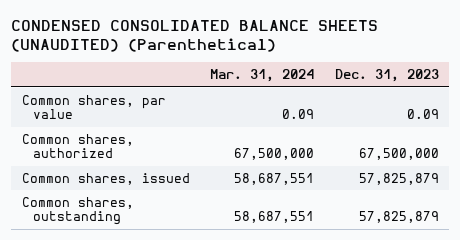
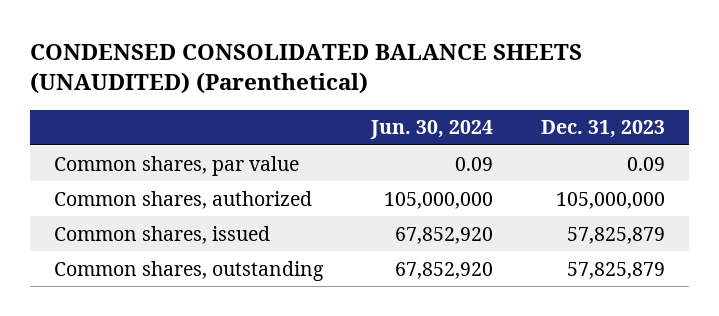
- | Mar. 31, 2024 | Dec. 31, 2023
+ | Jun. 30, 2024 | Dec. 31, 2023
- Common shares, authorized | 67,500,000 | 67,500,000
+ Common shares, authorized | 105,000,000 | 105,000,000

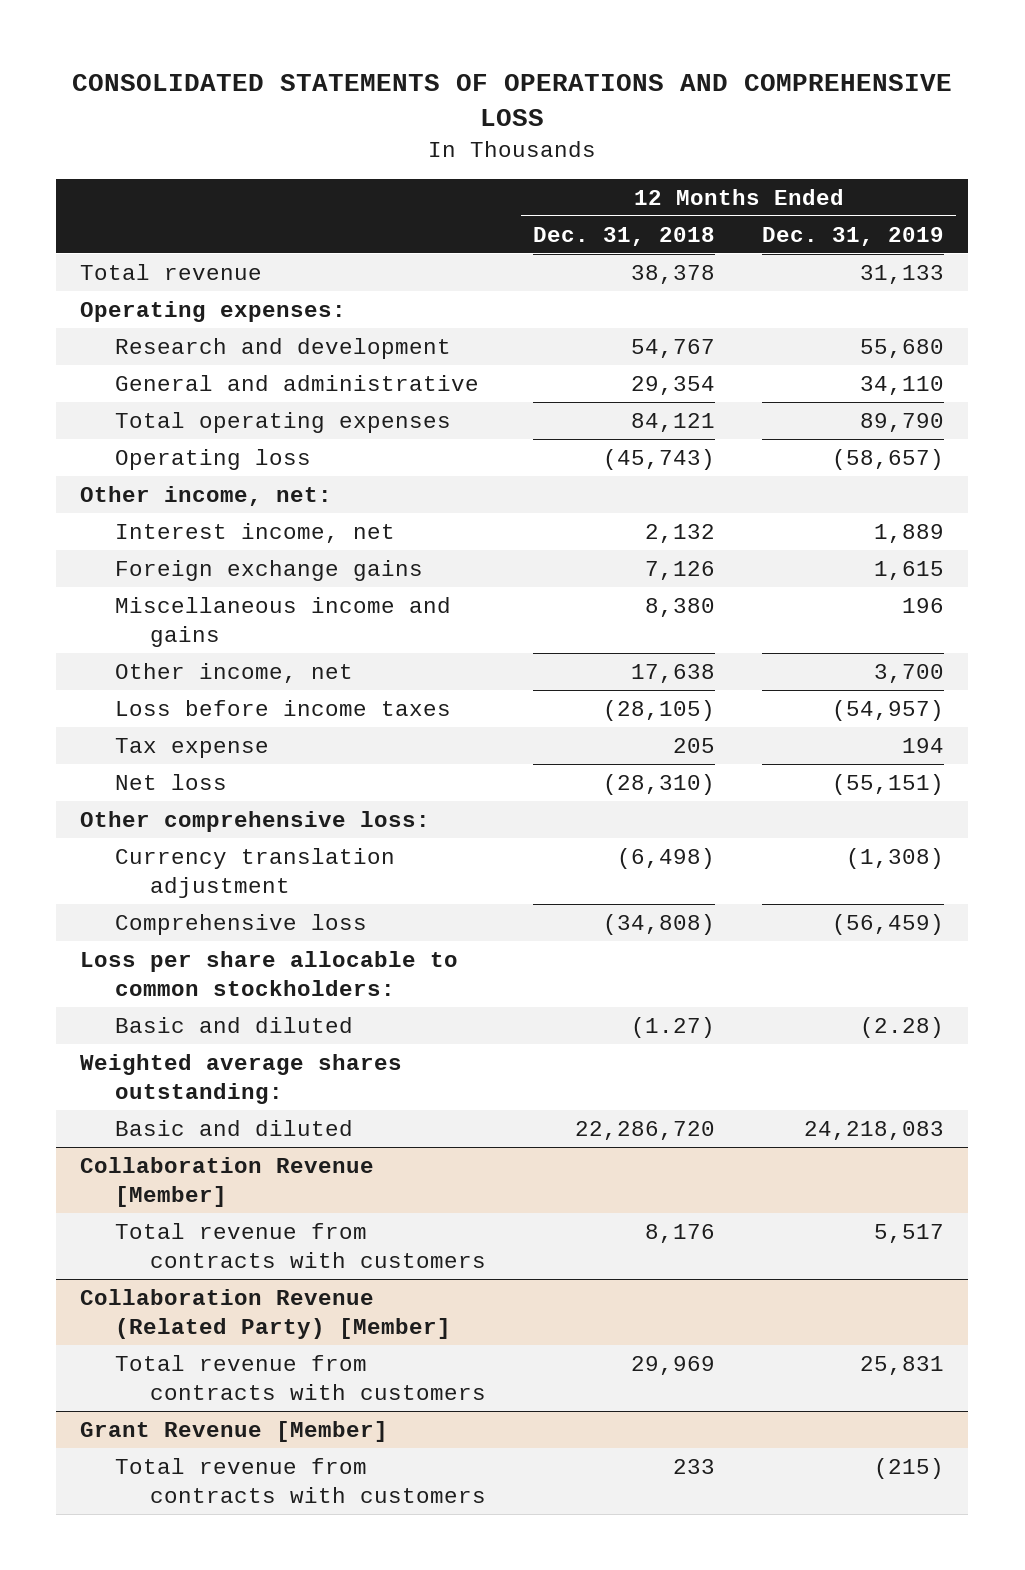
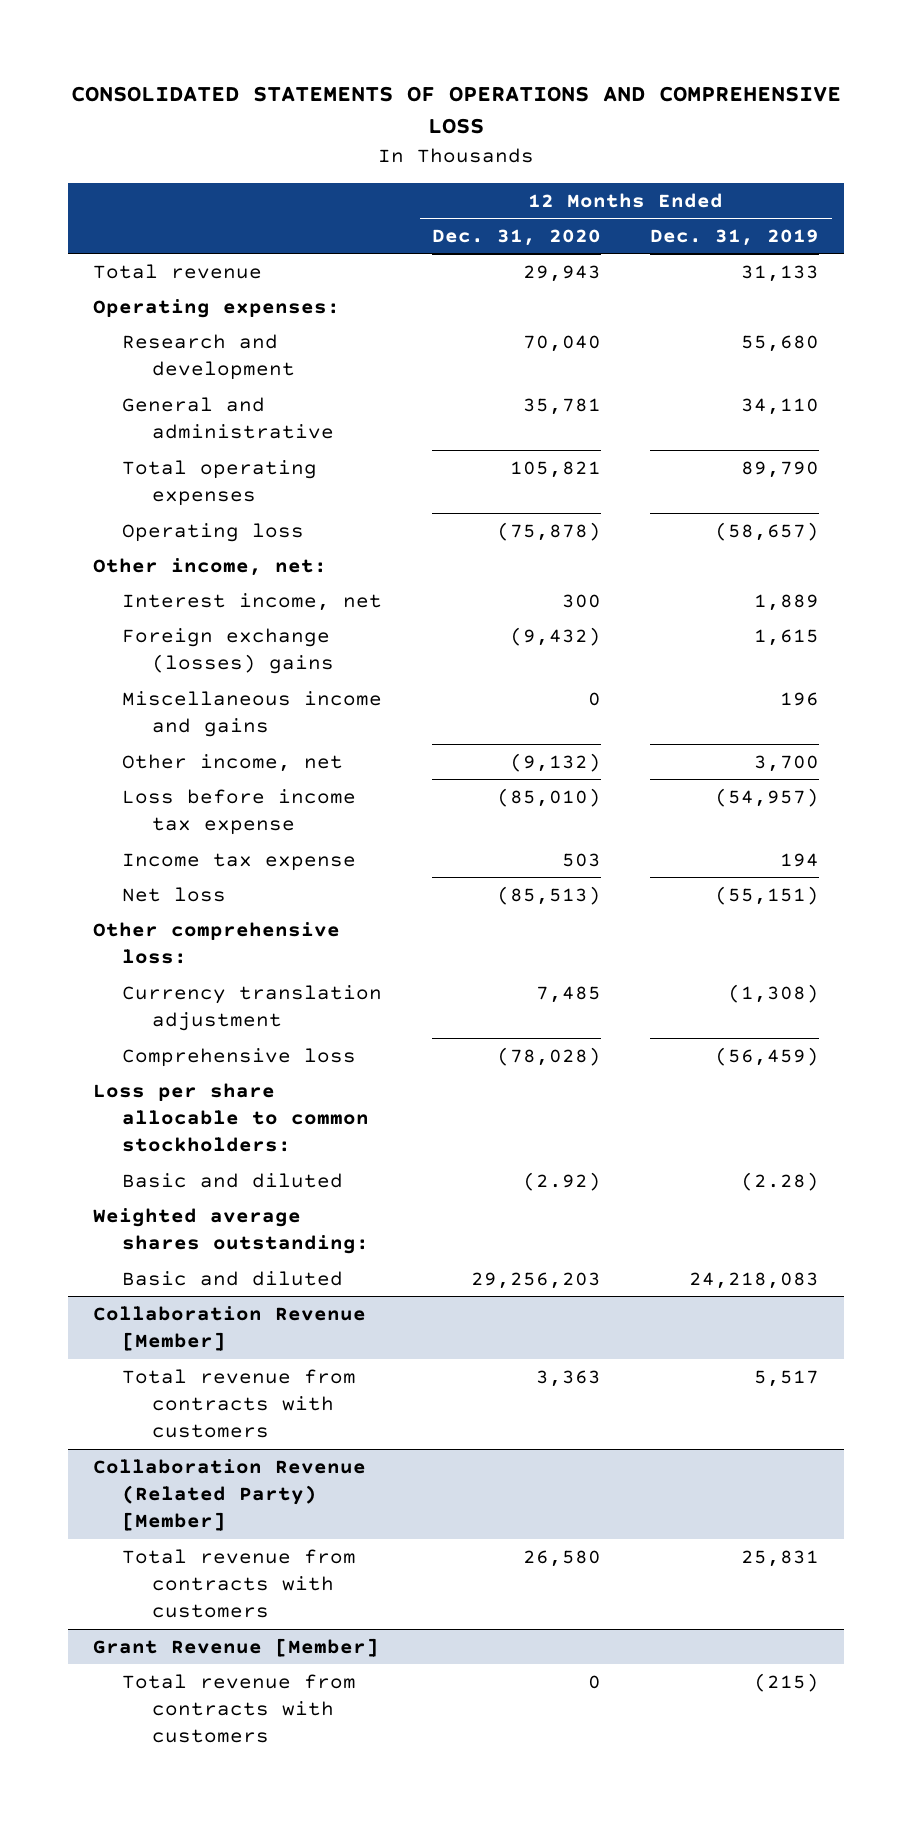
- | 12 Months Ended Dec. 31, 2018 | 12 Months Ended Dec. 31, 2019
+ | 12 Months Ended Dec. 31, 2020 | 12 Months Ended Dec. 31, 2019
- Foreign exchange gains | 7,126 | 1,615
+ Foreign exchange (losses) gains | (9,432) | 1,615
- Loss before income taxes | (28,105) | (54,957)
- Tax expense | 205 | 194
+ Loss before income tax expense | (85,010) | (54,957)
+ Income tax expense | 503 | 194

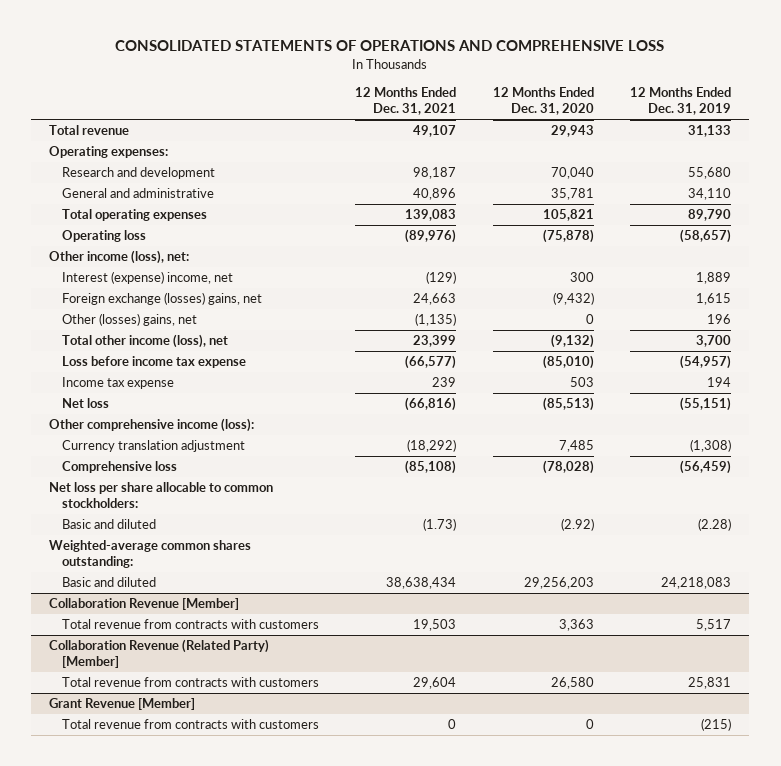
- | 12 Months Ended Dec. 31, 2020 | 12 Months Ended Dec. 31, 2019
+ | 12 Months Ended Dec. 31, 2021 | 12 Months Ended Dec. 31, 2020 | 12 Months Ended Dec. 31, 2019
- Other income, net:
- Interest income, net | 300 | 1,889
- Foreign exchange (losses) gains | (9,432) | 1,615
- Miscellaneous income and gains | 0 | 196
- Other income, net | (9,132) | 3,700
+ Other income (loss), net:
+ Interest (expense) income, net | (129) | 300 | 1,889
+ Foreign exchange (losses) gains, net | 24,663 | (9,432) | 1,615
+ Other (losses) gains, net | (1,135) | 0 | 196
+ Total other income (loss), net | 23,399 | (9,132) | 3,700
- Other comprehensive loss:
+ Other comprehensive income (loss):
- Loss per share allocable to common stockholders:
+ Net loss per share allocable to common stockholders:
- Weighted average shares outstanding:
+ Weighted-average common shares outstanding:

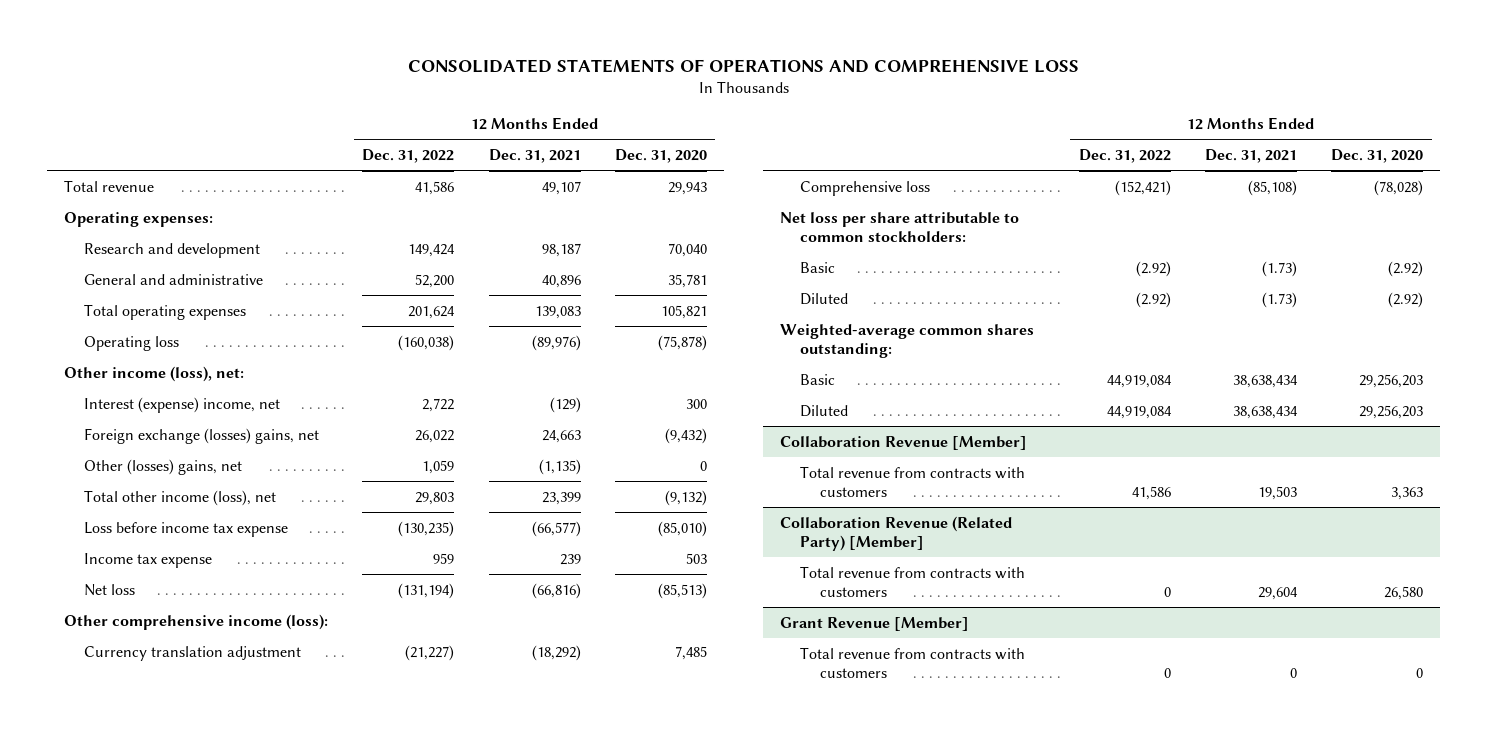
- | 12 Months Ended Dec. 31, 2021 | 12 Months Ended Dec. 31, 2020 | 12 Months Ended Dec. 31, 2019
+ | 12 Months Ended Dec. 31, 2022 | 12 Months Ended Dec. 31, 2021 | 12 Months Ended Dec. 31, 2020
- Net loss per share allocable to common stockholders:
- Basic and diluted | (1.73) | (2.92) | (2.28)
+ Net loss per share attributable to common stockholders:
+ Basic | (2.92) | (1.73) | (2.92)
+ Diluted | (2.92) | (1.73) | (2.92)
- Basic and diluted | 38,638,434 | 29,256,203 | 24,218,083
+ Basic | 44,919,084 | 38,638,434 | 29,256,203
+ Diluted | 44,919,084 | 38,638,434 | 29,256,203

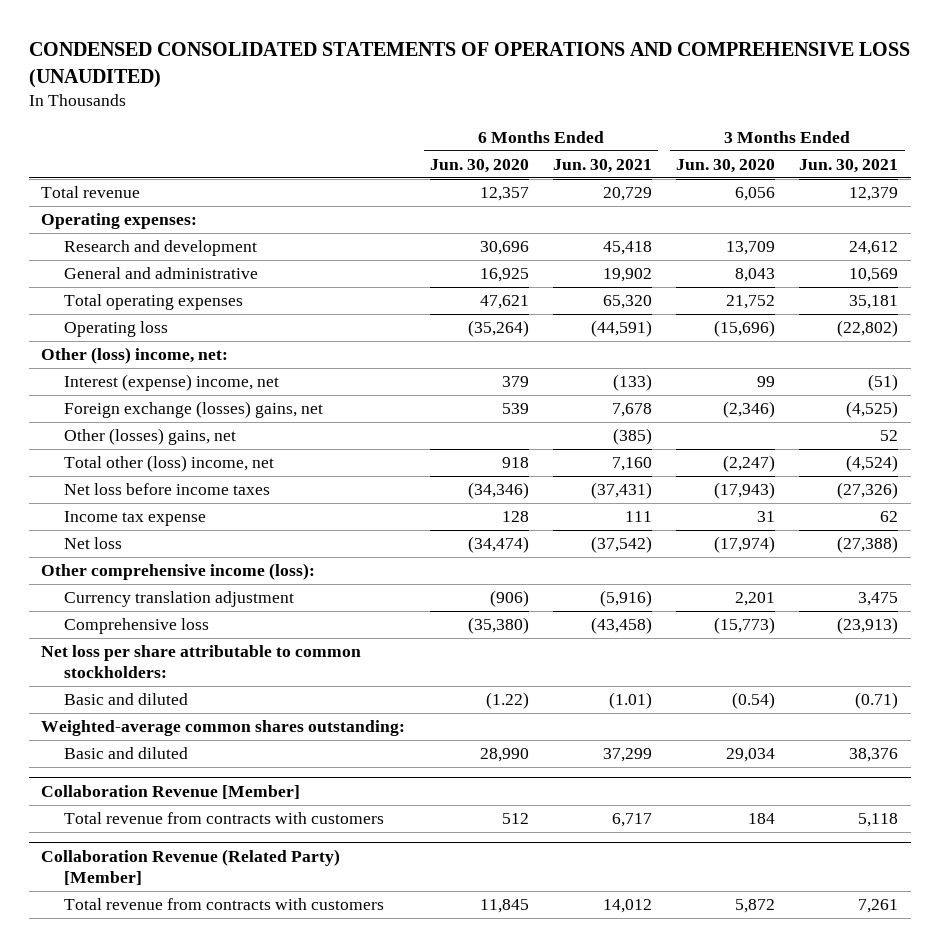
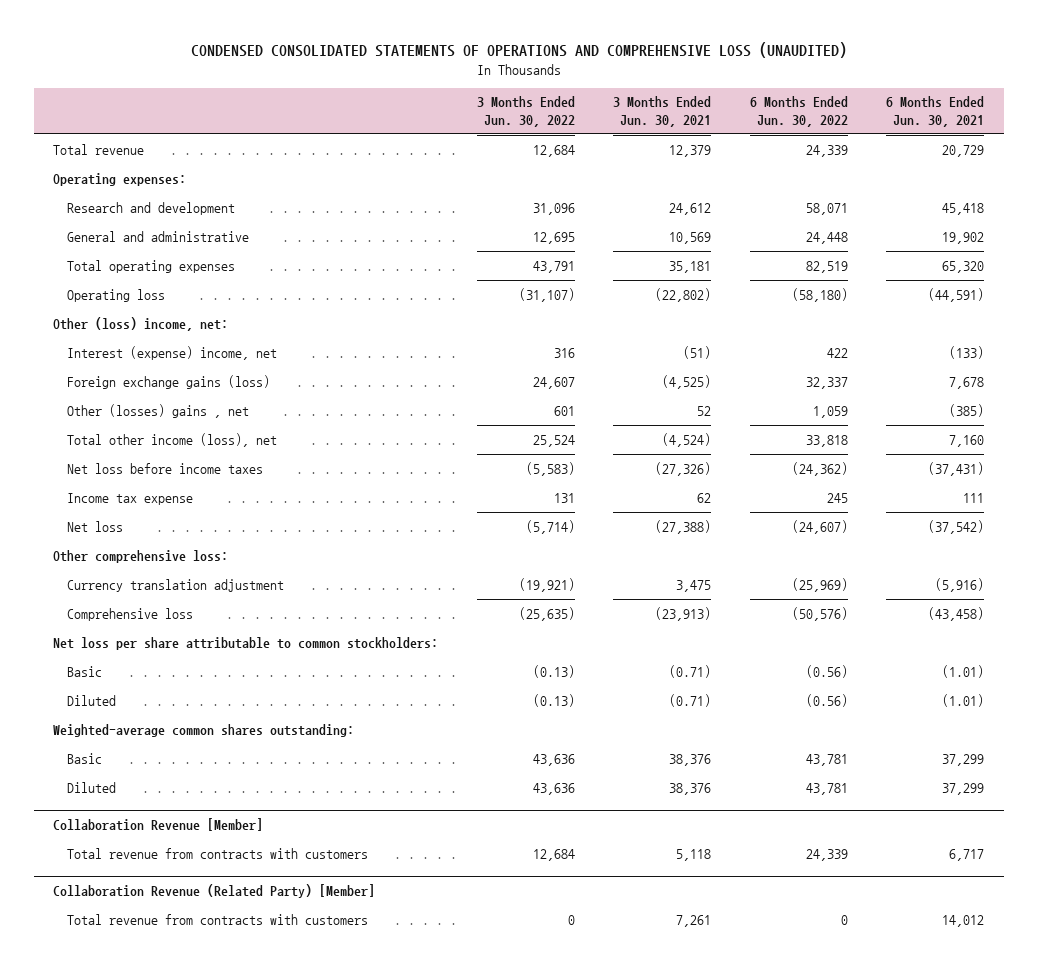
- | 6 Months Ended Jun. 30, 2020 | 6 Months Ended Jun. 30, 2021 | 3 Months Ended Jun. 30, 2020 | 3 Months Ended Jun. 30, 2021
+ | 3 Months Ended Jun. 30, 2022 | 3 Months Ended Jun. 30, 2021 | 6 Months Ended Jun. 30, 2022 | 6 Months Ended Jun. 30, 2021
- Foreign exchange (losses) gains, net | 539 | 7,678 | (2,346) | (4,525)
- Other (losses) gains, net | | (385) | | 52
- Total other (loss) income, net | 918 | 7,160 | (2,247) | (4,524)
+ Foreign exchange gains (loss) | 24,607 | (4,525) | 32,337 | 7,678
+ Other (losses) gains , net | 601 | 52 | 1,059 | (385)
+ Total other income (loss), net | 25,524 | (4,524) | 33,818 | 7,160
- Other comprehensive income (loss):
+ Other comprehensive loss:
- Basic and diluted | (1.22) | (1.01) | (0.54) | (0.71)
+ Basic | (0.13) | (0.71) | (0.56) | (1.01)
+ Diluted | (0.13) | (0.71) | (0.56) | (1.01)
- Basic and diluted | 28,990 | 37,299 | 29,034 | 38,376
+ Basic | 43,636 | 38,376 | 43,781 | 37,299
+ Diluted | 43,636 | 38,376 | 43,781 | 37,299

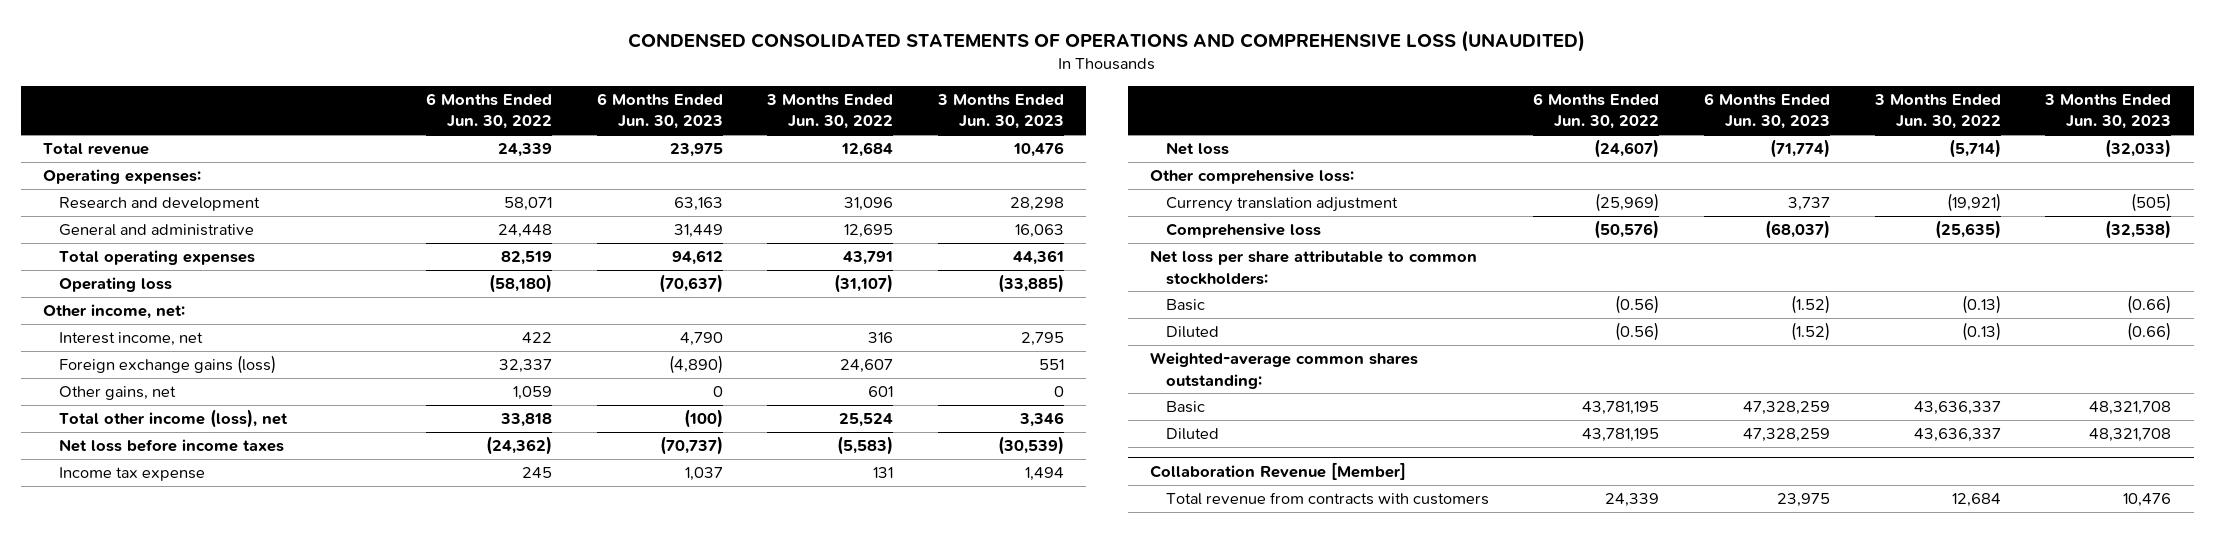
- | 3 Months Ended Jun. 30, 2022 | 3 Months Ended Jun. 30, 2021 | 6 Months Ended Jun. 30, 2022 | 6 Months Ended Jun. 30, 2021
+ | 6 Months Ended Jun. 30, 2022 | 6 Months Ended Jun. 30, 2023 | 3 Months Ended Jun. 30, 2022 | 3 Months Ended Jun. 30, 2023
- Other (loss) income, net:
- Interest (expense) income, net | 316 | (51) | 422 | (133)
+ Other income, net:
+ Interest income, net | 422 | 4,790 | 316 | 2,795
- Other (losses) gains , net | 601 | 52 | 1,059 | (385)
+ Other gains, net | 1,059 | 0 | 601 | 0
- Basic | 43,636 | 38,376 | 43,781 | 37,299
- Diluted | 43,636 | 38,376 | 43,781 | 37,299
+ Basic | 43,781,195 | 47,328,259 | 43,636,337 | 48,321,708
+ Diluted | 43,781,195 | 47,328,259 | 43,636,337 | 48,321,708
- Collaboration Revenue (Related Party) [Member]
- Total revenue from contracts with customers | 0 | 7,261 | 0 | 14,012

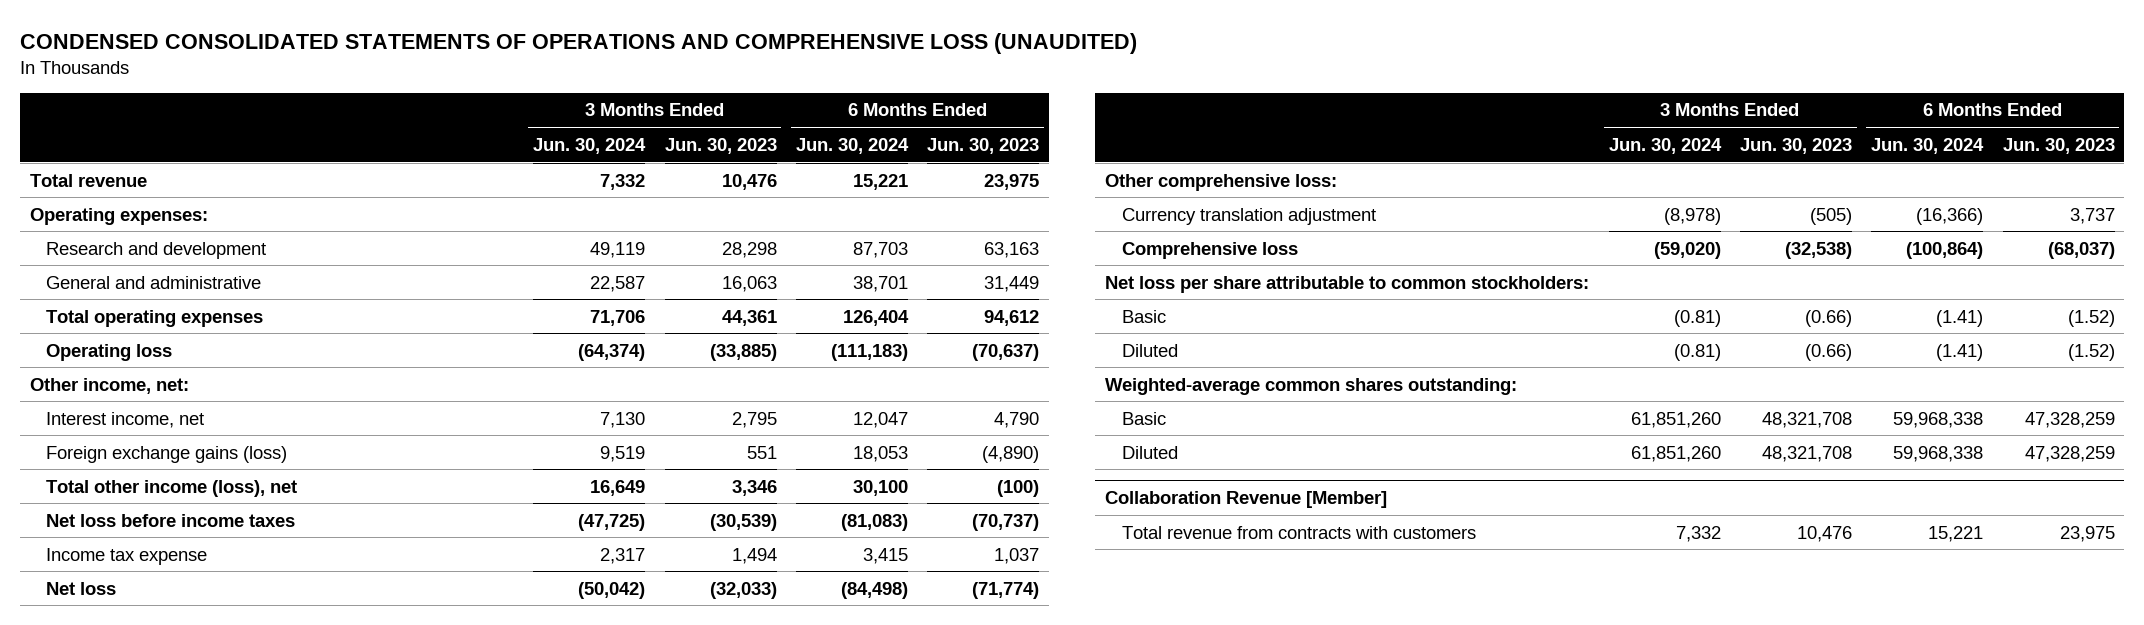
- | 6 Months Ended Jun. 30, 2022 | 6 Months Ended Jun. 30, 2023 | 3 Months Ended Jun. 30, 2022 | 3 Months Ended Jun. 30, 2023
+ | 3 Months Ended Jun. 30, 2024 | 3 Months Ended Jun. 30, 2023 | 6 Months Ended Jun. 30, 2024 | 6 Months Ended Jun. 30, 2023
- Other gains, net | 1,059 | 0 | 601 | 0

